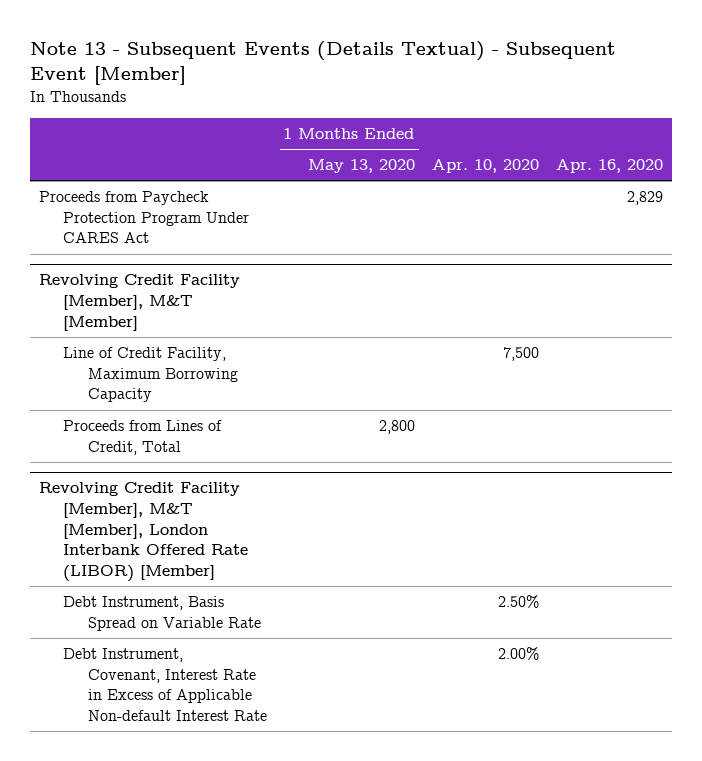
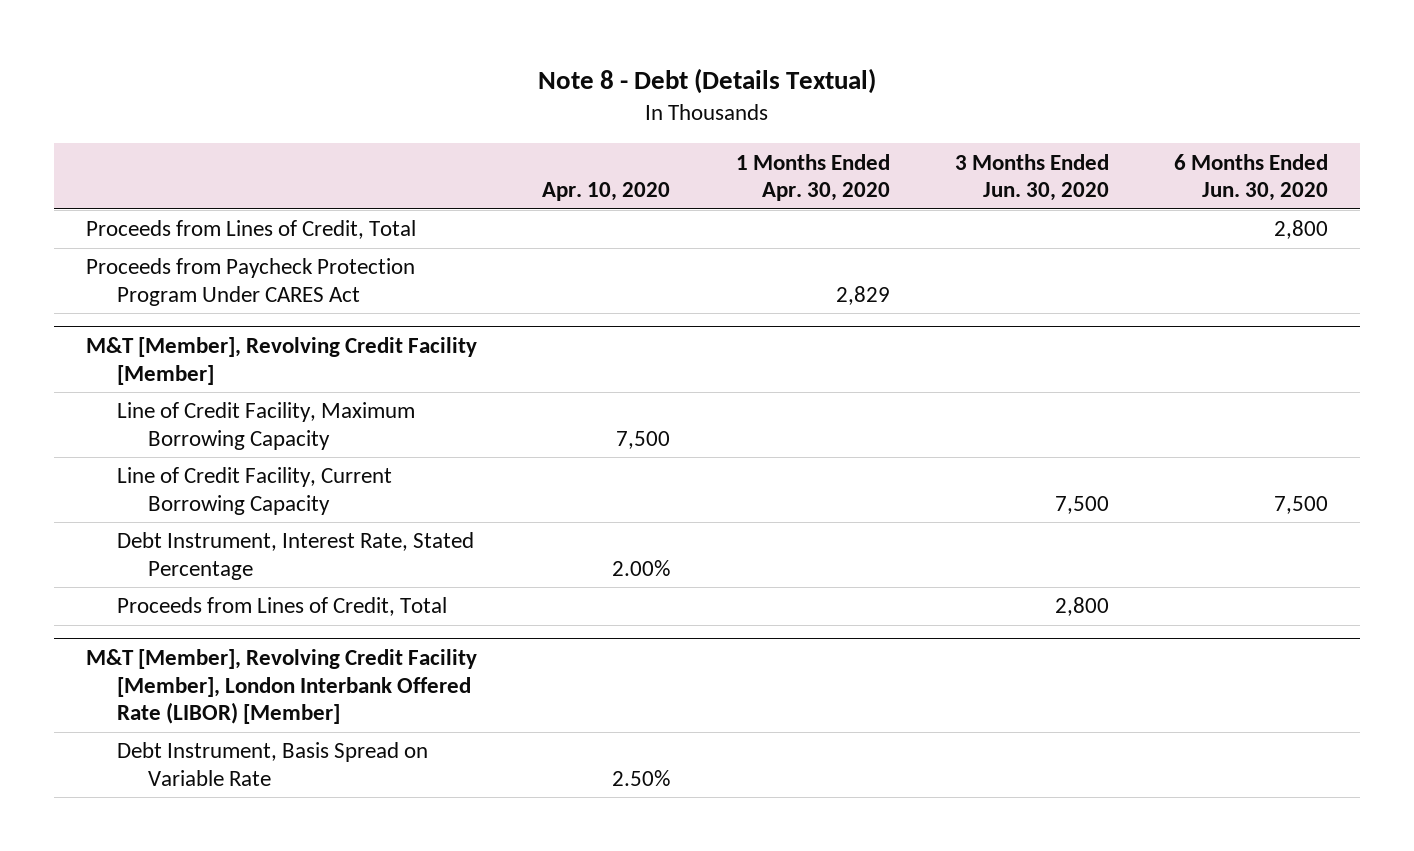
- Note 13 - Subsequent Events (Details Textual) - Subsequent Event [Member]
+ Note 8 - Debt (Details Textual)
- | 1 Months Ended May 13, 2020 | Apr. 10, 2020 | Apr. 16, 2020
+ | Apr. 10, 2020 | 1 Months Ended Apr. 30, 2020 | 3 Months Ended Jun. 30, 2020 | 6 Months Ended Jun. 30, 2020
+ Proceeds from Lines of Credit, Total | | | | 2,800
- Revolving Credit Facility [Member], M&T [Member]
+ M&T [Member], Revolving Credit Facility [Member]
+ Line of Credit Facility, Current Borrowing Capacity | | | 7,500 | 7,500
+ Debt Instrument, Interest Rate, Stated Percentage | 2.00% | | |
- Revolving Credit Facility [Member], M&T [Member], London Interbank Offered Rate (LIBOR) [Member]
+ M&T [Member], Revolving Credit Facility [Member], London Interbank Offered Rate (LIBOR) [Member]
- Debt Instrument, Covenant, Interest Rate in Excess of Applicable Non-default Interest Rate | | 2.00% |

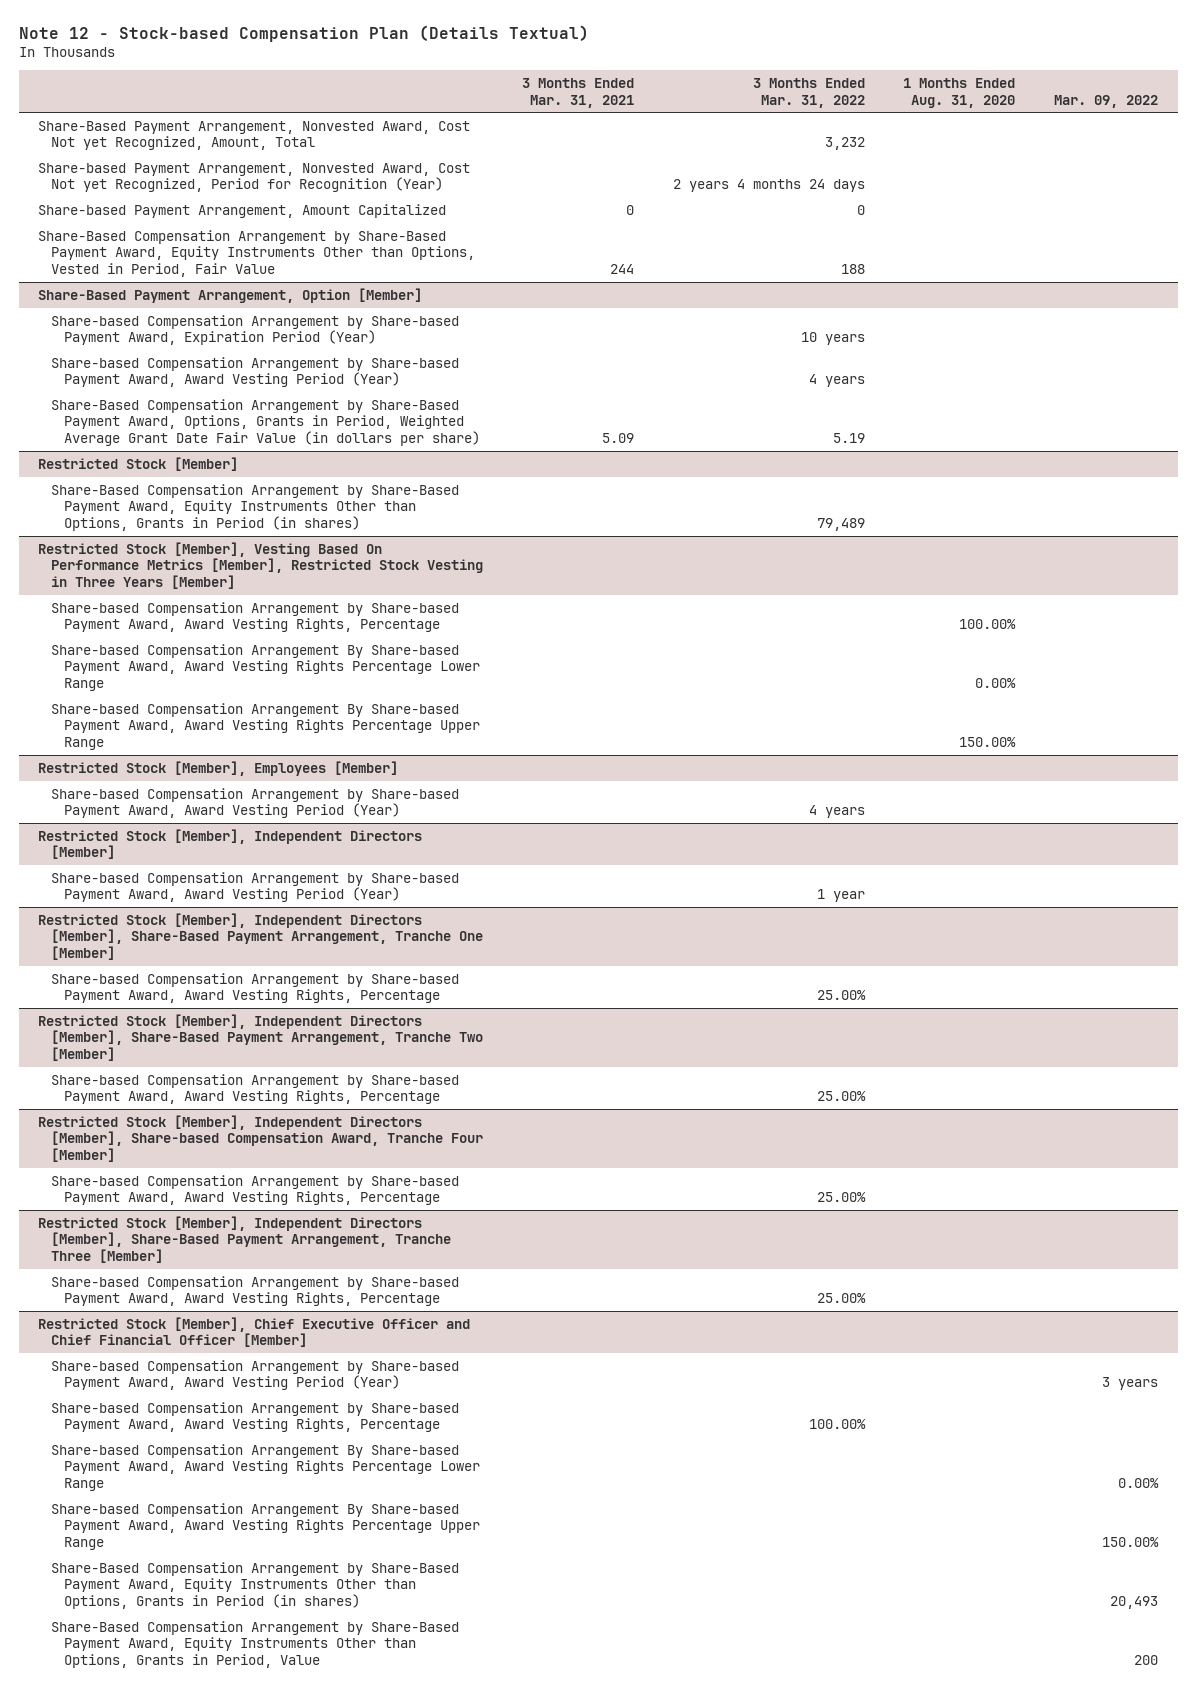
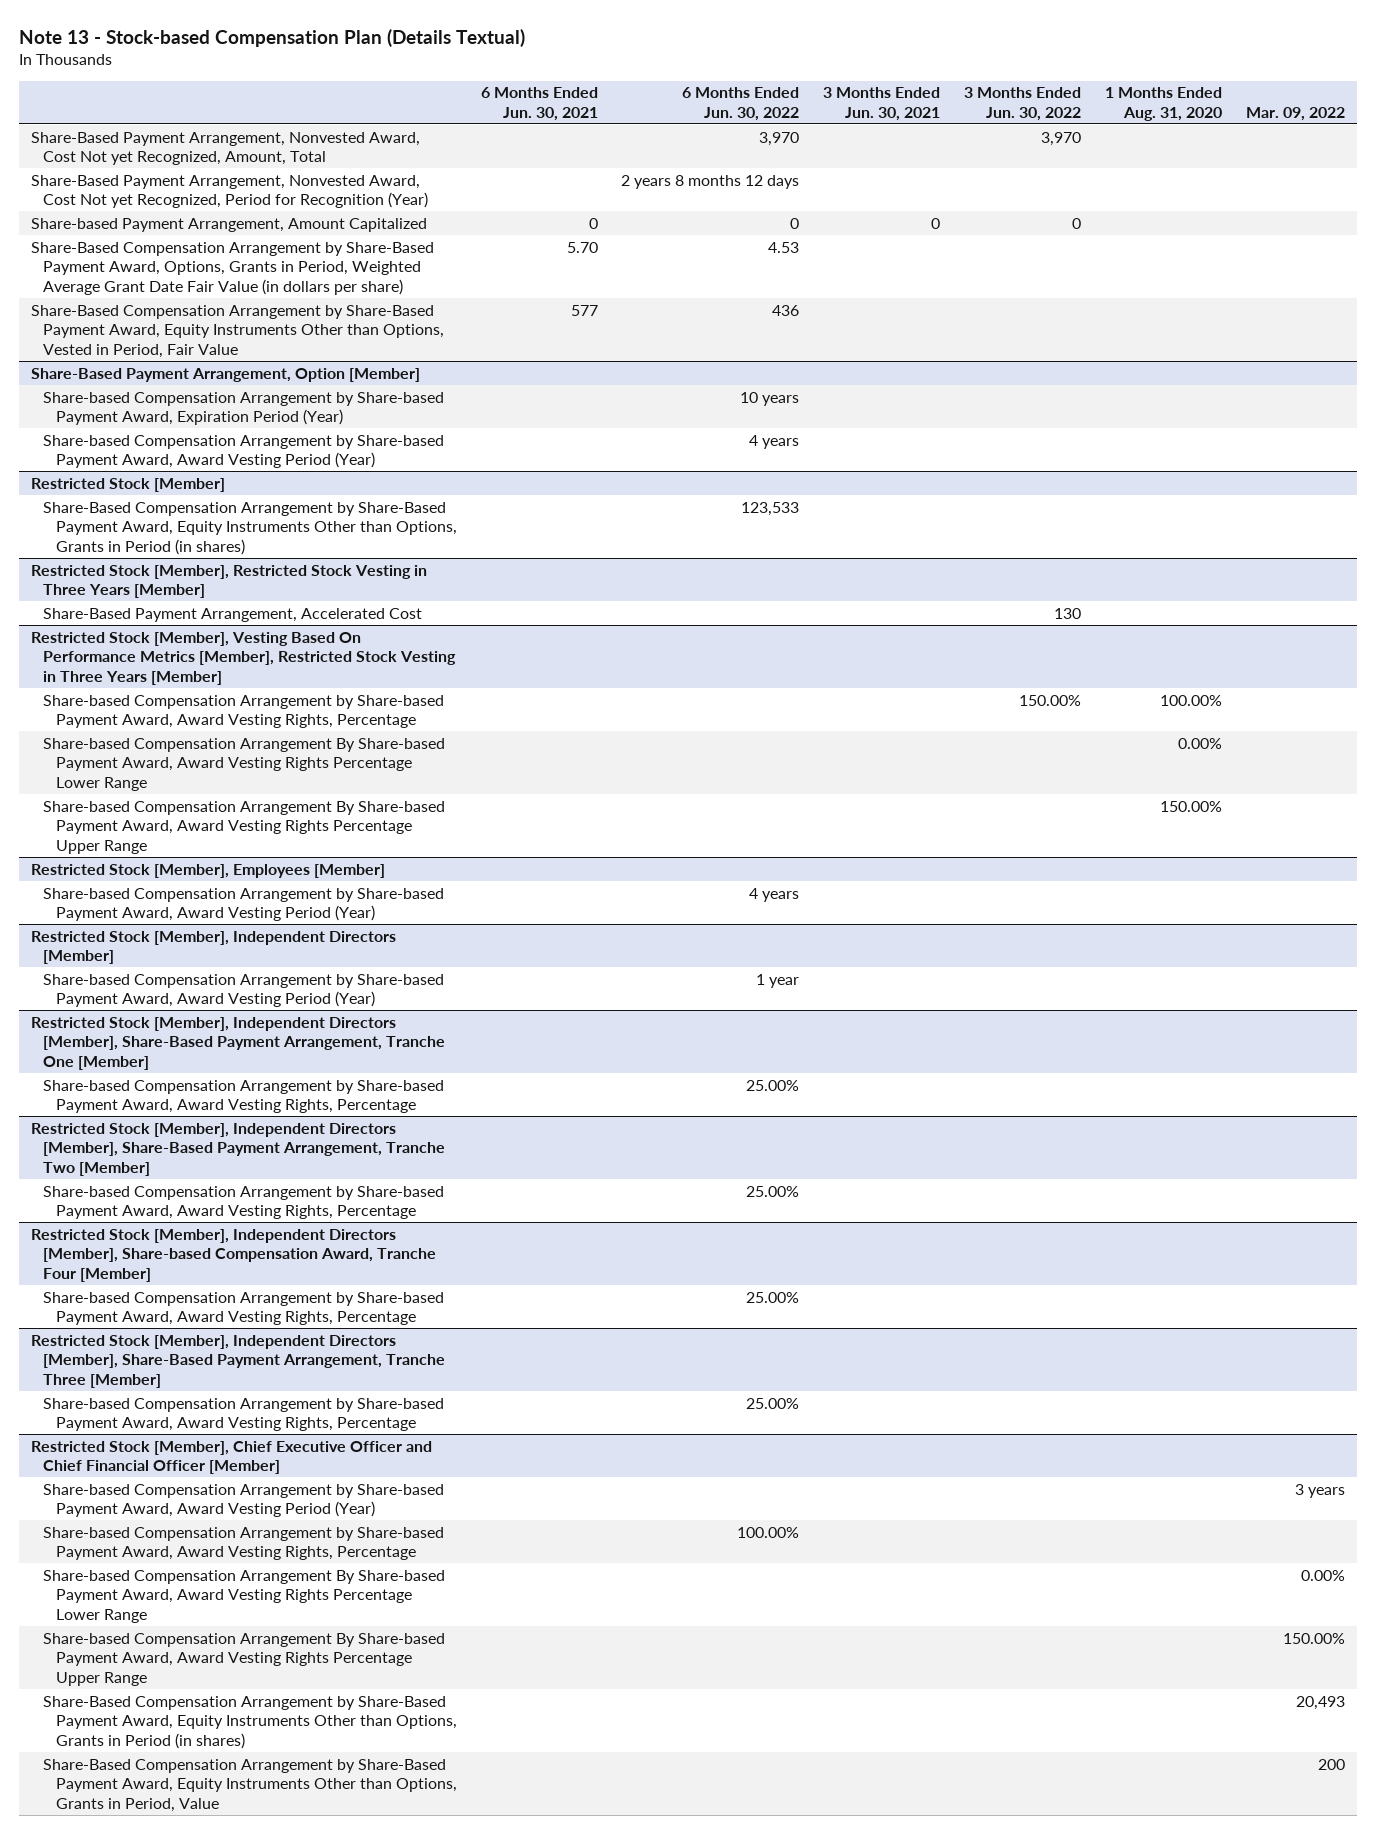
- Note 12 - Stock-based Compensation Plan (Details Textual)
+ Note 13 - Stock-based Compensation Plan (Details Textual)
- | 3 Months Ended Mar. 31, 2021 | 3 Months Ended Mar. 31, 2022 | 1 Months Ended Aug. 31, 2020 | Mar. 09, 2022
+ | 6 Months Ended Jun. 30, 2021 | 6 Months Ended Jun. 30, 2022 | 3 Months Ended Jun. 30, 2021 | 3 Months Ended Jun. 30, 2022 | 1 Months Ended Aug. 31, 2020 | Mar. 09, 2022
- Share-based Payment Arrangement, Nonvested Award, Cost Not yet Recognized, Period for Recognition (Year) | | 2 years 4 months 24 days | |
+ Share-Based Payment Arrangement, Nonvested Award, Cost Not yet Recognized, Period for Recognition (Year) | | 2 years 8 months 12 days | | | |
+ Share-Based Compensation Arrangement by Share-Based Payment Award, Options, Grants in Period, Weighted Average Grant Date Fair Value (in dollars per share) | 5.70 | 4.53 | | | |
@ Share-Based Payment Arrangement, Option [Member]
- Share-Based Compensation Arrangement by Share-Based Payment Award, Options, Grants in Period, Weighted Average Grant Date Fair Value (in dollars per share) | 5.09 | 5.19 | |
+ Restricted Stock [Member], Restricted Stock Vesting in Three Years [Member]
+ Share-Based Payment Arrangement, Accelerated Cost | | | | 130 | |

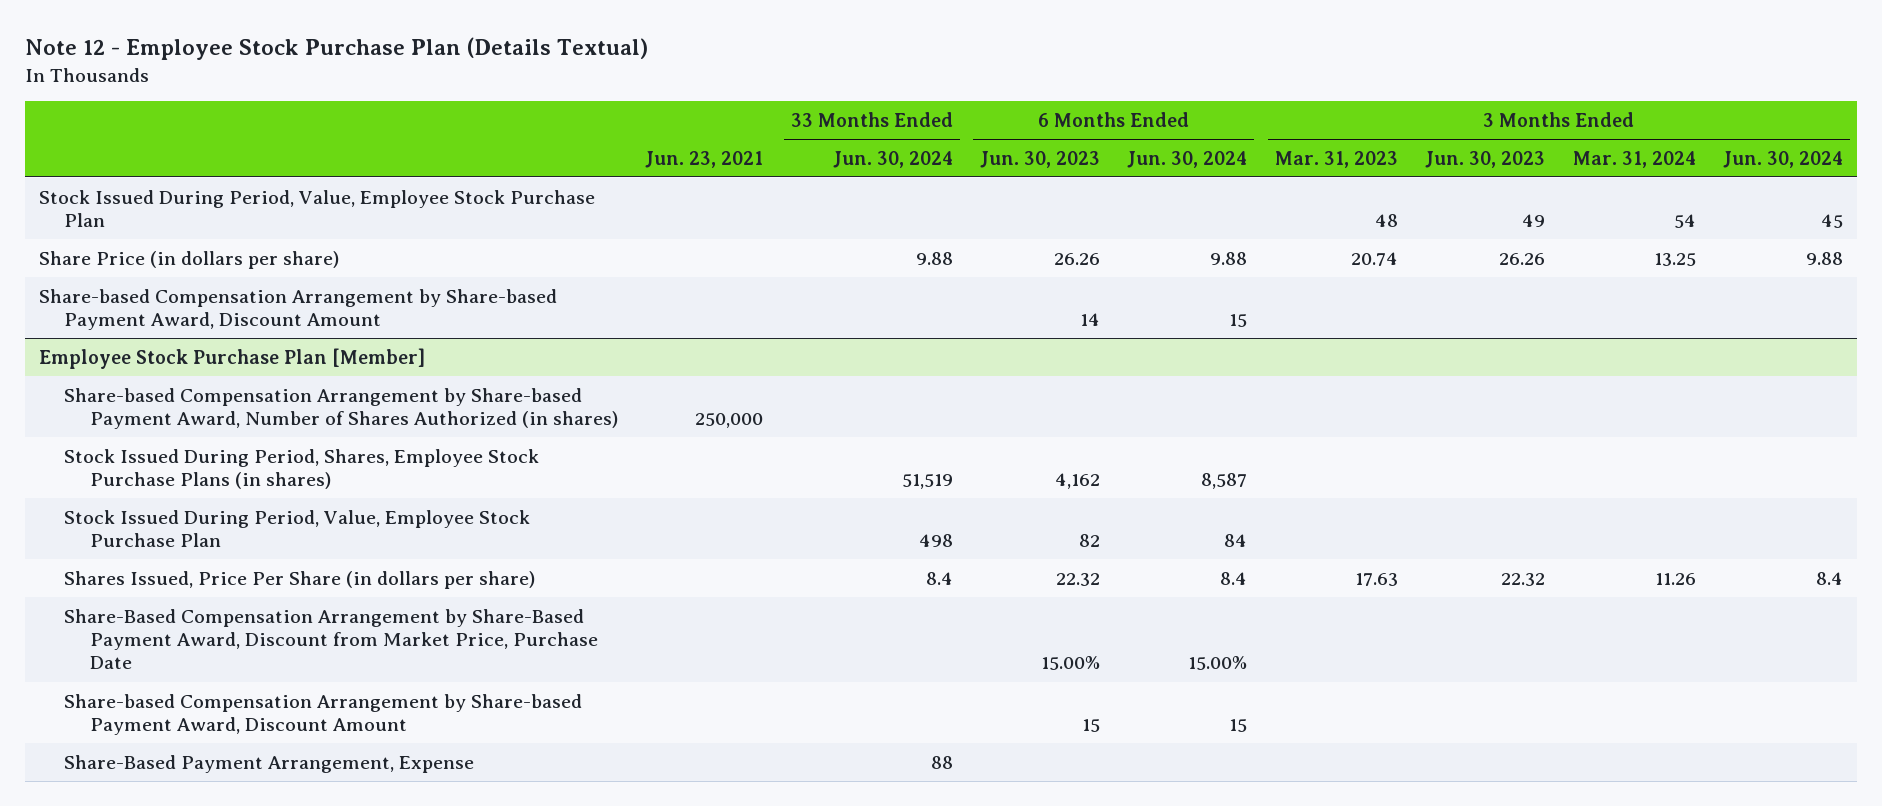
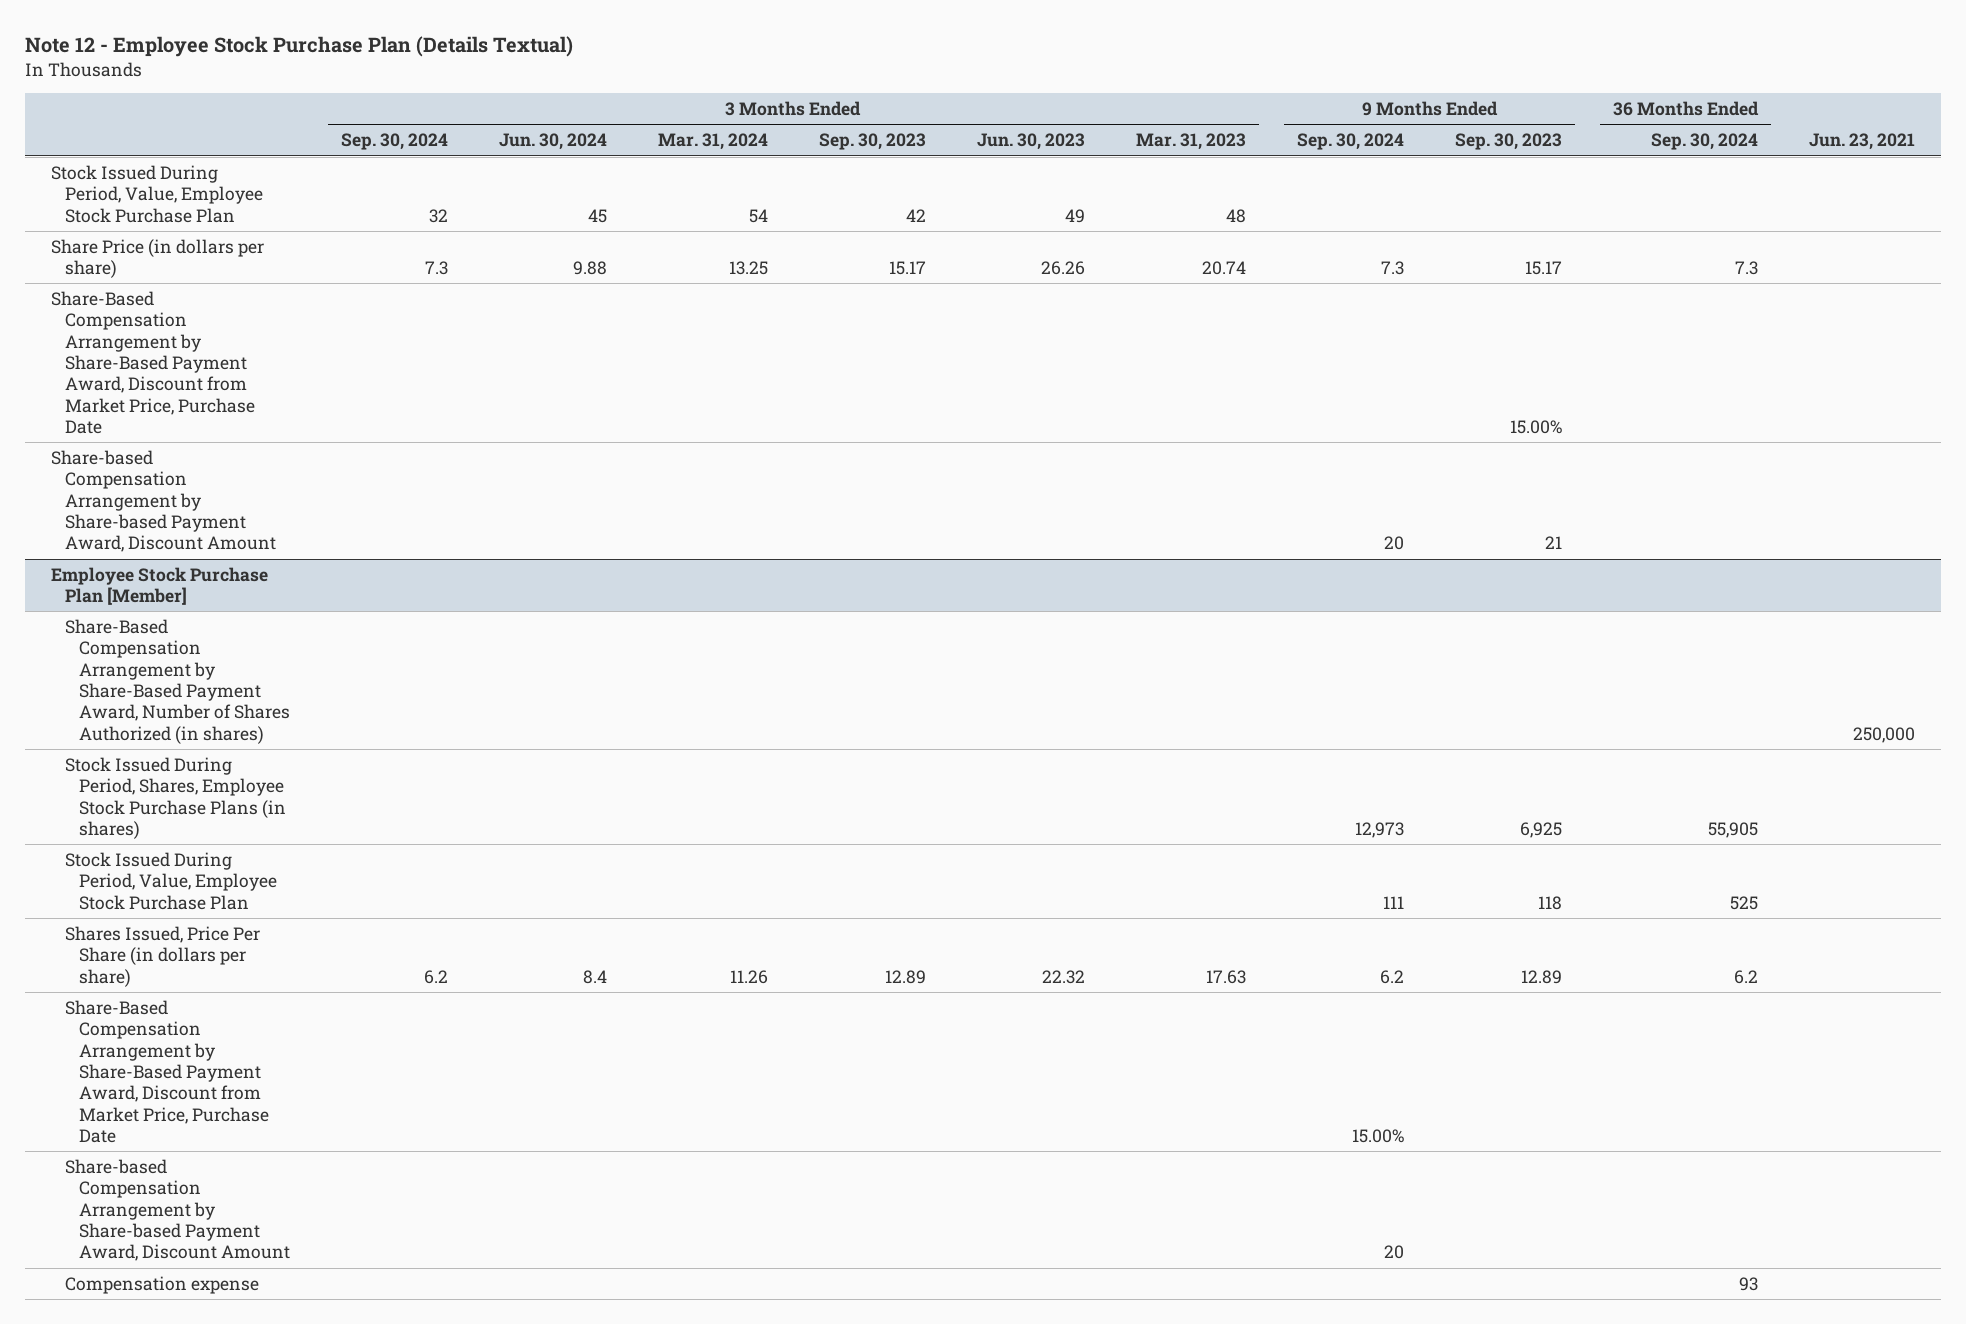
- | Jun. 23, 2021 | 33 Months Ended Jun. 30, 2024 | 6 Months Ended Jun. 30, 2023 | 6 Months Ended Jun. 30, 2024 | 3 Months Ended Mar. 31, 2023 | 3 Months Ended Jun. 30, 2023 | 3 Months Ended Mar. 31, 2024 | 3 Months Ended Jun. 30, 2024
+ | 3 Months Ended Sep. 30, 2024 | 3 Months Ended Jun. 30, 2024 | 3 Months Ended Mar. 31, 2024 | 3 Months Ended Sep. 30, 2023 | 3 Months Ended Jun. 30, 2023 | 3 Months Ended Mar. 31, 2023 | 9 Months Ended Sep. 30, 2024 | 9 Months Ended Sep. 30, 2023 | 36 Months Ended Sep. 30, 2024 | Jun. 23, 2021
+ Share-Based Compensation Arrangement by Share-Based Payment Award, Discount from Market Price, Purchase Date | | | | | | | | 15.00% | |
@ Employee Stock Purchase Plan [Member]
- Share-based Compensation Arrangement by Share-based Payment Award, Number of Shares Authorized (in shares) | 250,000 | | | | | | |
+ Share-Based Compensation Arrangement by Share-Based Payment Award, Number of Shares Authorized (in shares) | | | | | | | | | | 250,000
- Share-Based Payment Arrangement, Expense | | 88 | | | | | |
+ Compensation expense | | | | | | | | | 93 |

